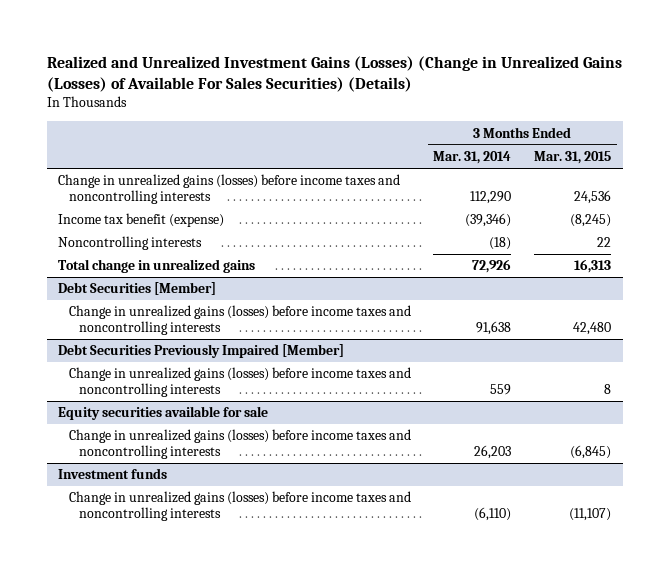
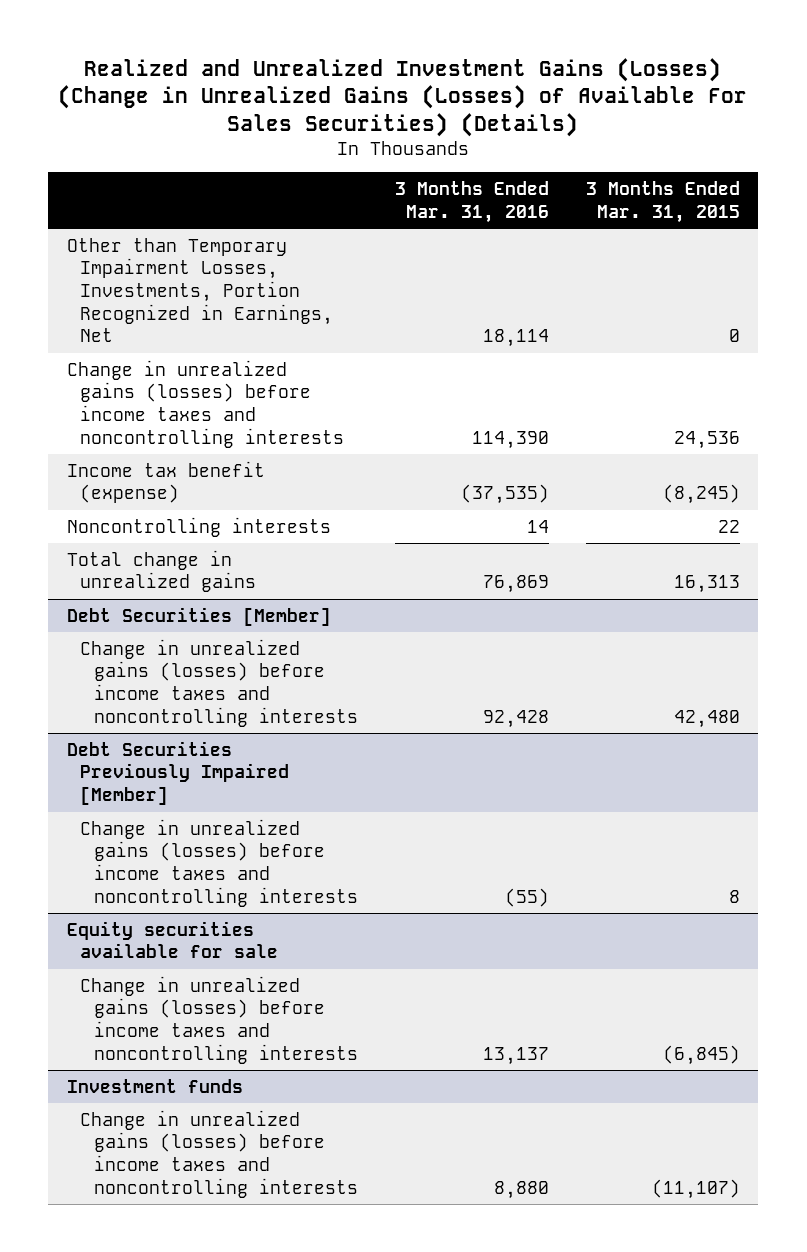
- | 3 Months Ended Mar. 31, 2014 | 3 Months Ended Mar. 31, 2015
+ | 3 Months Ended Mar. 31, 2016 | 3 Months Ended Mar. 31, 2015
+ Other than Temporary Impairment Losses, Investments, Portion Recognized in Earnings, Net | 18,114 | 0

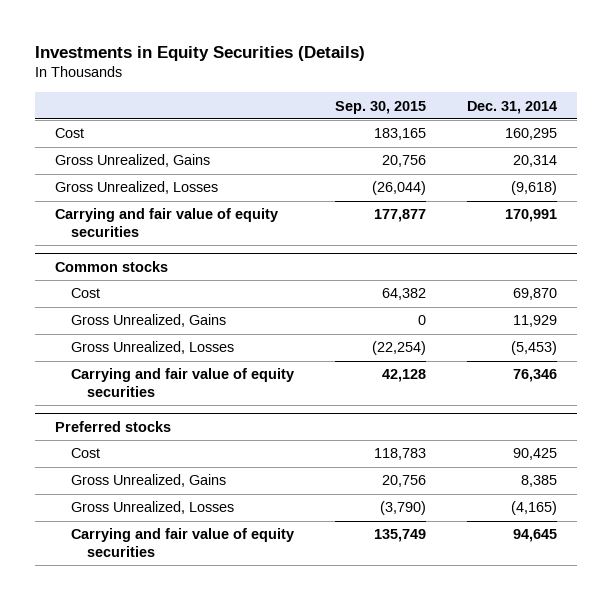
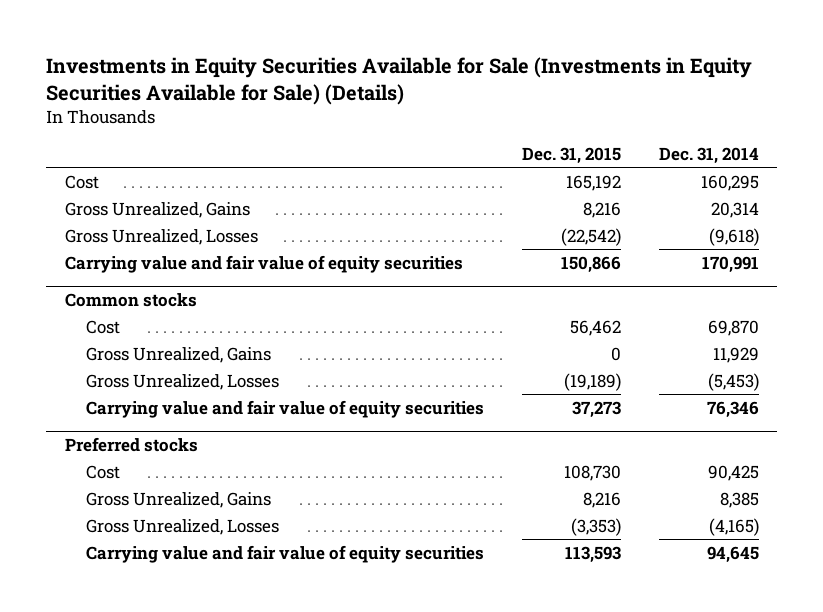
- Investments in Equity Securities (Details)
+ Investments in Equity Securities Available for Sale (Investments in Equity Securities Available for Sale) (Details)
- | Sep. 30, 2015 | Dec. 31, 2014
+ | Dec. 31, 2015 | Dec. 31, 2014
- Carrying and fair value of equity securities | 177,877 | 170,991
+ Carrying value and fair value of equity securities | 150,866 | 170,991
@ Common stocks
- Carrying and fair value of equity securities | 42,128 | 76,346
+ Carrying value and fair value of equity securities | 37,273 | 76,346
@ Preferred stocks
- Carrying and fair value of equity securities | 135,749 | 94,645
+ Carrying value and fair value of equity securities | 113,593 | 94,645

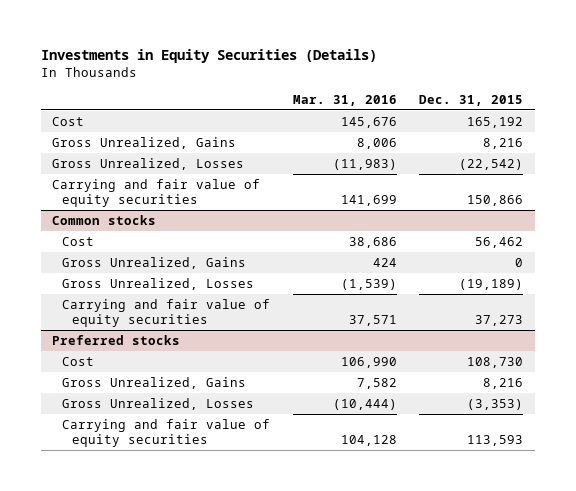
- Investments in Equity Securities Available for Sale (Investments in Equity Securities Available for Sale) (Details)
+ Investments in Equity Securities (Details)
- | Dec. 31, 2015 | Dec. 31, 2014
+ | Mar. 31, 2016 | Dec. 31, 2015
- Carrying value and fair value of equity securities | 150,866 | 170,991
+ Carrying and fair value of equity securities | 141,699 | 150,866
@ Common stocks
- Carrying value and fair value of equity securities | 37,273 | 76,346
+ Carrying and fair value of equity securities | 37,571 | 37,273
@ Preferred stocks
- Carrying value and fair value of equity securities | 113,593 | 94,645
+ Carrying and fair value of equity securities | 104,128 | 113,593

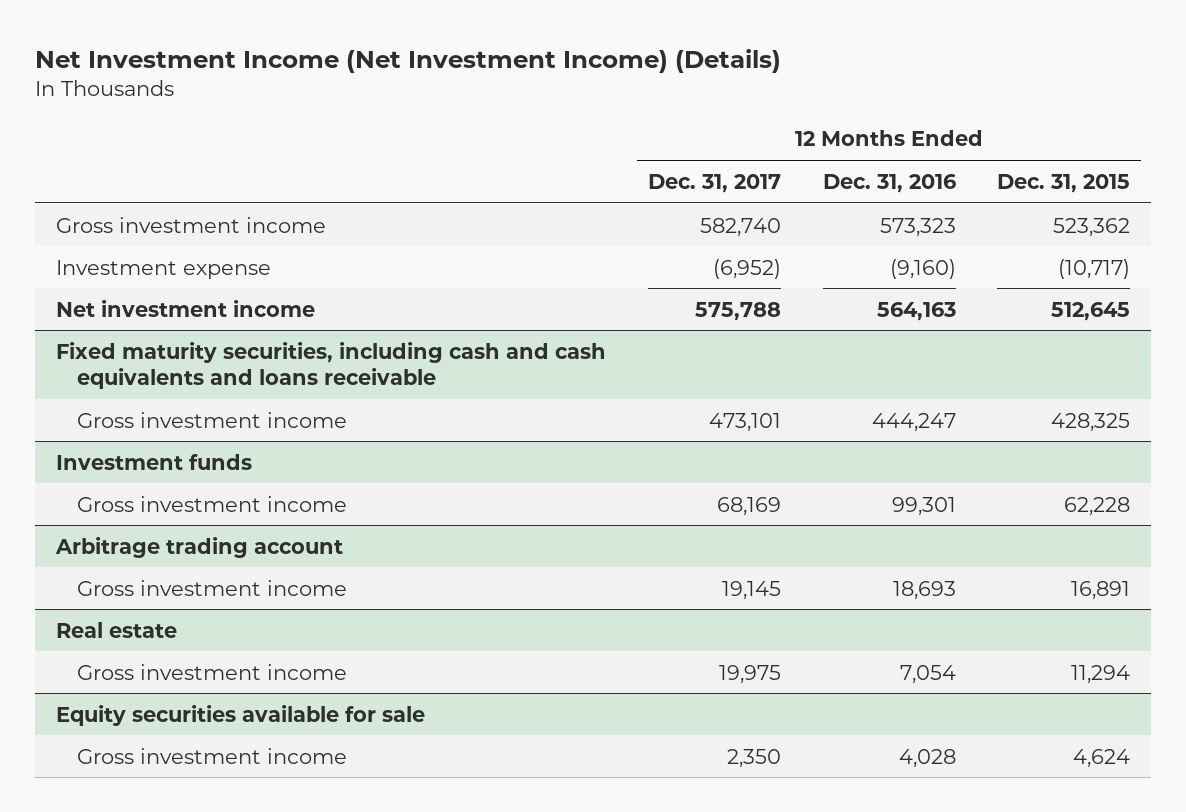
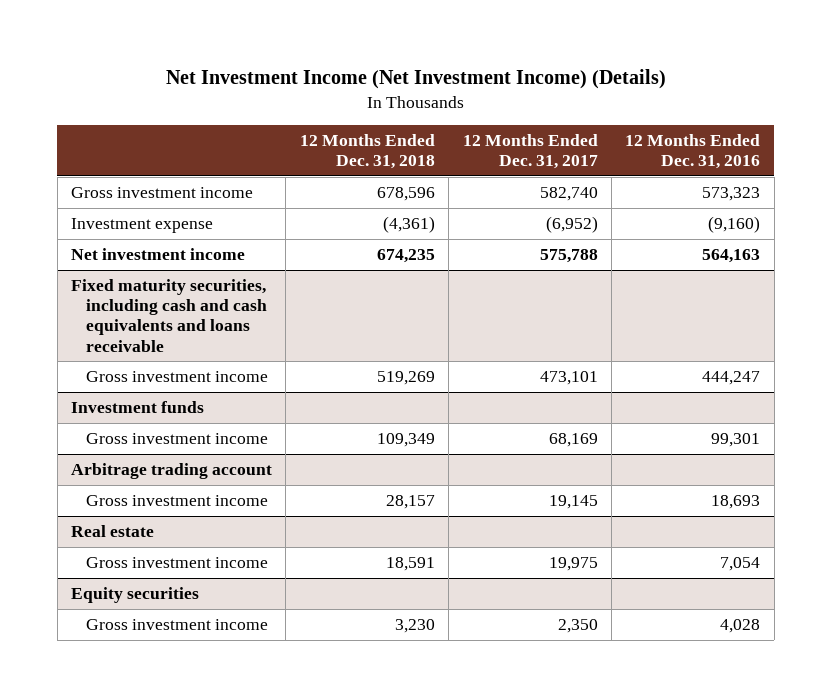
- | 12 Months Ended Dec. 31, 2017 | 12 Months Ended Dec. 31, 2016 | 12 Months Ended Dec. 31, 2015
+ | 12 Months Ended Dec. 31, 2018 | 12 Months Ended Dec. 31, 2017 | 12 Months Ended Dec. 31, 2016
- Equity securities available for sale
+ Equity securities

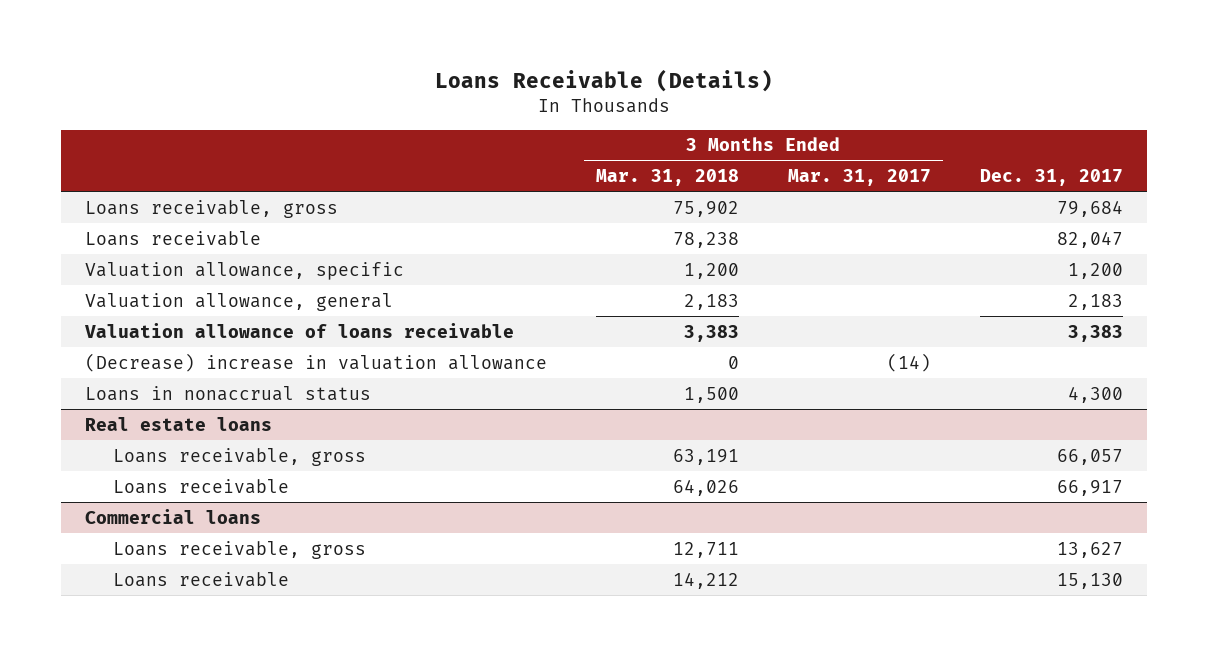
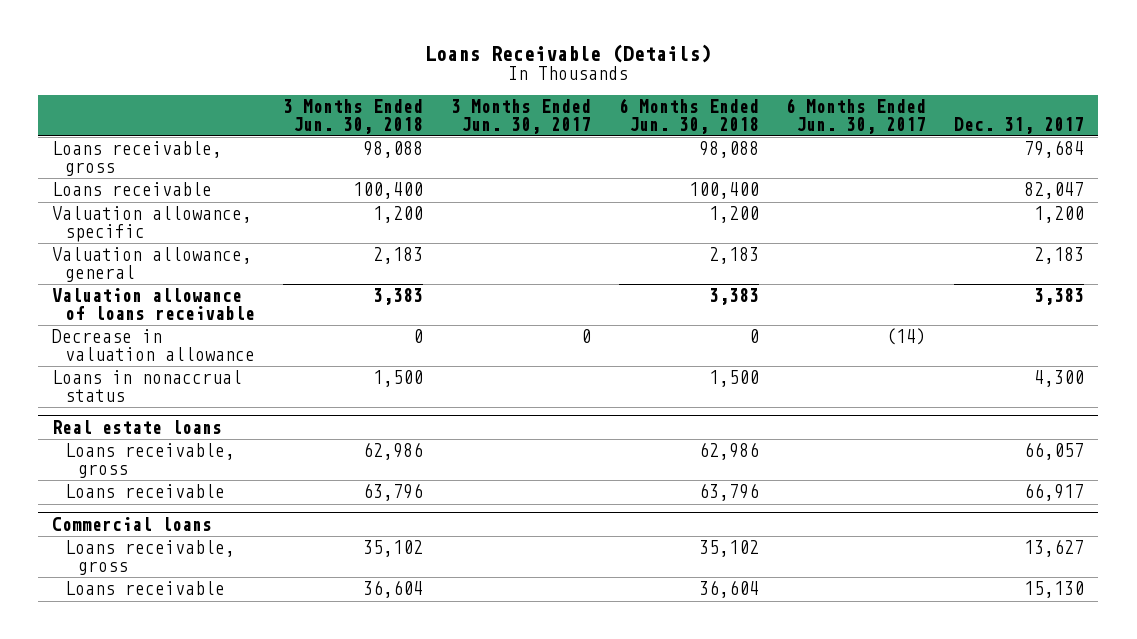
- | 3 Months Ended Mar. 31, 2018 | 3 Months Ended Mar. 31, 2017 | Dec. 31, 2017
+ | 3 Months Ended Jun. 30, 2018 | 3 Months Ended Jun. 30, 2017 | 6 Months Ended Jun. 30, 2018 | 6 Months Ended Jun. 30, 2017 | Dec. 31, 2017
- (Decrease) increase in valuation allowance | 0 | (14) |
+ Decrease in valuation allowance | 0 | 0 | 0 | (14) |

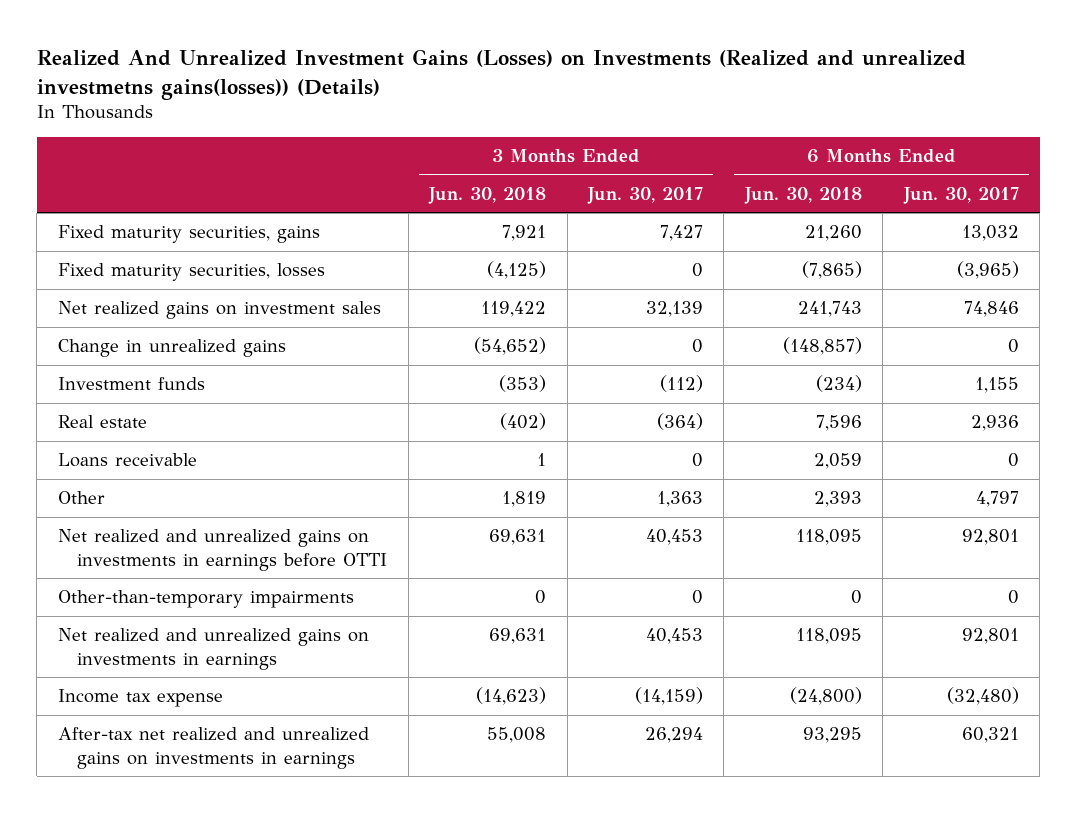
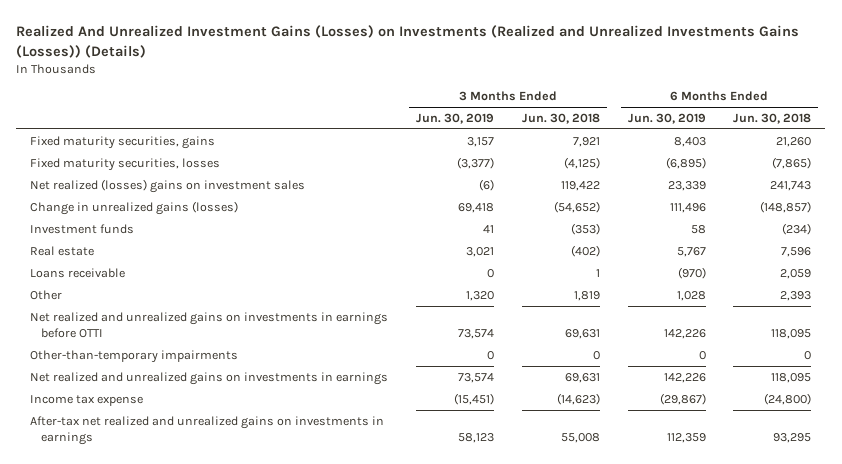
- Realized And Unrealized Investment Gains (Losses) on Investments (Realized and unrealized investmetns gains(losses)) (Details)
+ Realized And Unrealized Investment Gains (Losses) on Investments (Realized and Unrealized Investments Gains (Losses)) (Details)
- | 3 Months Ended Jun. 30, 2018 | 3 Months Ended Jun. 30, 2017 | 6 Months Ended Jun. 30, 2018 | 6 Months Ended Jun. 30, 2017
+ | 3 Months Ended Jun. 30, 2019 | 3 Months Ended Jun. 30, 2018 | 6 Months Ended Jun. 30, 2019 | 6 Months Ended Jun. 30, 2018
- Net realized gains on investment sales | 119,422 | 32,139 | 241,743 | 74,846
- Change in unrealized gains | (54,652) | 0 | (148,857) | 0
+ Net realized (losses) gains on investment sales | (6) | 119,422 | 23,339 | 241,743
+ Change in unrealized gains (losses) | 69,418 | (54,652) | 111,496 | (148,857)

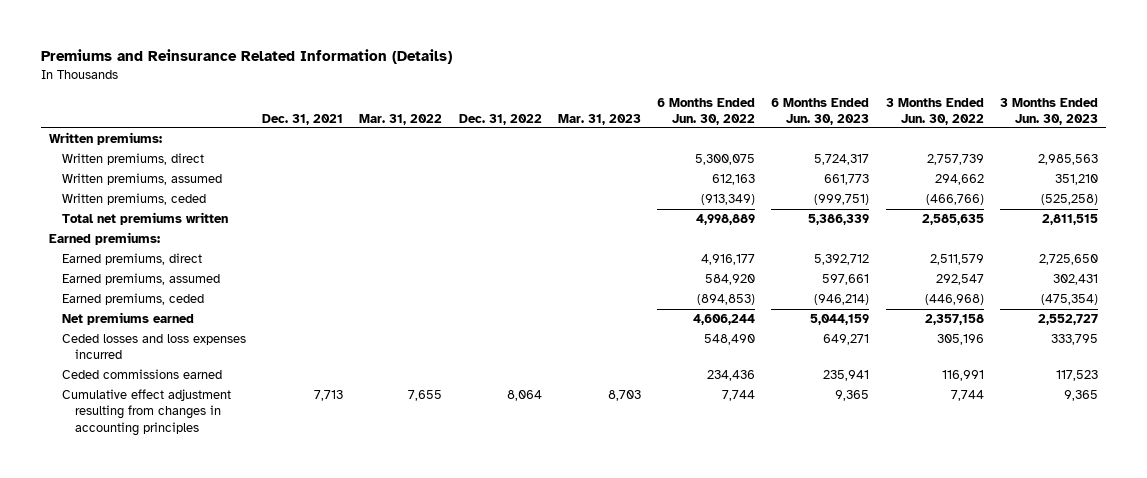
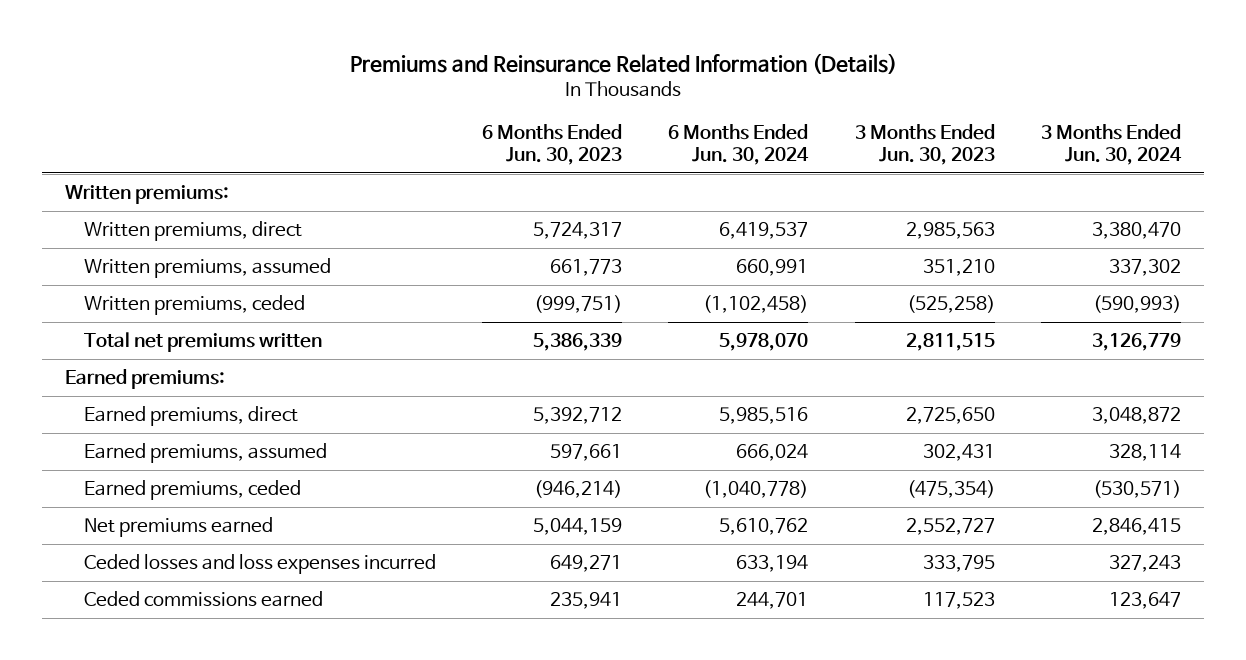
- | Dec. 31, 2021 | Mar. 31, 2022 | Dec. 31, 2022 | Mar. 31, 2023 | 6 Months Ended Jun. 30, 2022 | 6 Months Ended Jun. 30, 2023 | 3 Months Ended Jun. 30, 2022 | 3 Months Ended Jun. 30, 2023
+ | 6 Months Ended Jun. 30, 2023 | 6 Months Ended Jun. 30, 2024 | 3 Months Ended Jun. 30, 2023 | 3 Months Ended Jun. 30, 2024
- Cumulative effect adjustment resulting from changes in accounting principles | 7,713 | 7,655 | 8,064 | 8,703 | 7,744 | 9,365 | 7,744 | 9,365

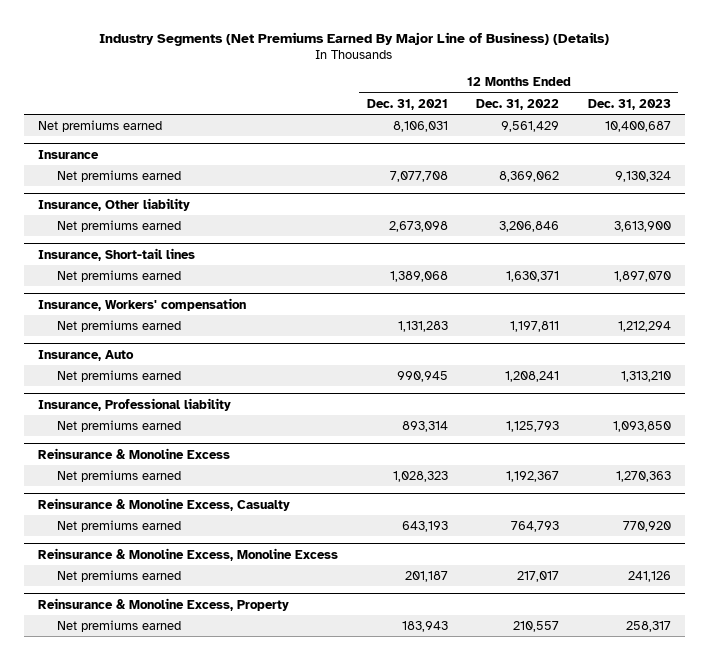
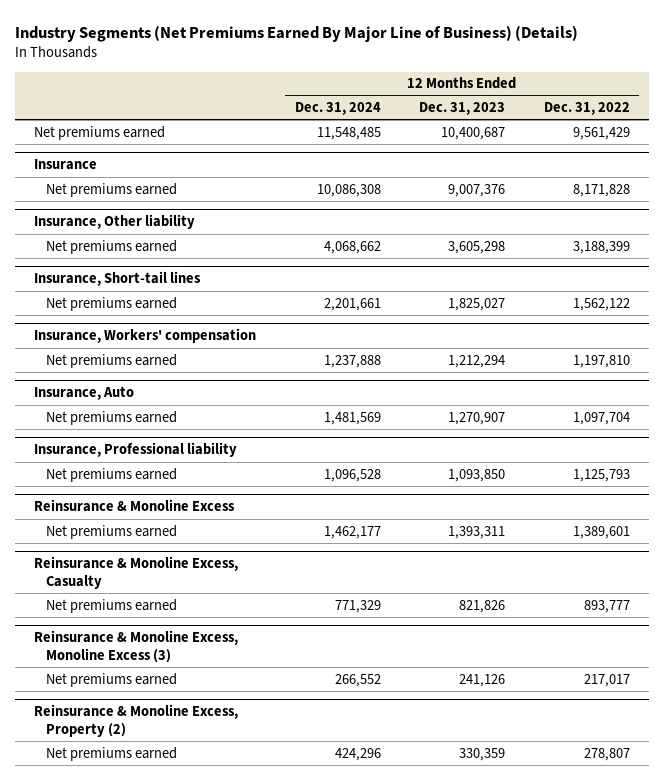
- | 12 Months Ended Dec. 31, 2021 | 12 Months Ended Dec. 31, 2022 | 12 Months Ended Dec. 31, 2023
+ | 12 Months Ended Dec. 31, 2024 | 12 Months Ended Dec. 31, 2023 | 12 Months Ended Dec. 31, 2022
@ Insurance
- Net premiums earned | 7,077,708 | 8,369,062 | 9,130,324
+ Net premiums earned | 10,086,308 | 9,007,376 | 8,171,828
@ Insurance, Other liability
- Net premiums earned | 2,673,098 | 3,206,846 | 3,613,900
+ Net premiums earned | 4,068,662 | 3,605,298 | 3,188,399
@ Insurance, Short-tail lines
- Net premiums earned | 1,389,068 | 1,630,371 | 1,897,070
+ Net premiums earned | 2,201,661 | 1,825,027 | 1,562,122
@ Insurance, Workers' compensation
- Net premiums earned | 1,131,283 | 1,197,811 | 1,212,294
+ Net premiums earned | 1,237,888 | 1,212,294 | 1,197,810
@ Insurance, Auto
- Net premiums earned | 990,945 | 1,208,241 | 1,313,210
+ Net premiums earned | 1,481,569 | 1,270,907 | 1,097,704
@ Reinsurance & Monoline Excess
- Net premiums earned | 1,028,323 | 1,192,367 | 1,270,363
+ Net premiums earned | 1,462,177 | 1,393,311 | 1,389,601
@ Reinsurance & Monoline Excess, Casualty
- Net premiums earned | 643,193 | 764,793 | 770,920
- Reinsurance & Monoline Excess, Monoline Excess
@ Reinsurance & Monoline Excess, Casualty
+ Net premiums earned | 771,329 | 821,826 | 893,777
+ Reinsurance & Monoline Excess, Monoline Excess (3)
- Reinsurance & Monoline Excess, Property
- Net premiums earned | 183,943 | 210,557 | 258,317
+ Reinsurance & Monoline Excess, Property (2)
+ Net premiums earned | 424,296 | 330,359 | 278,807

